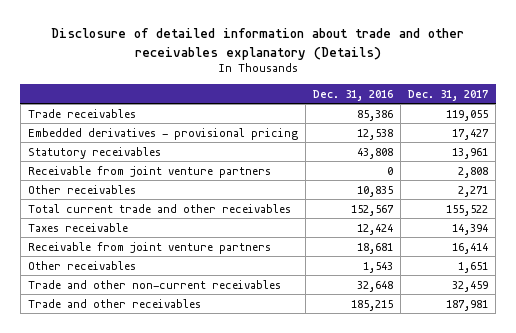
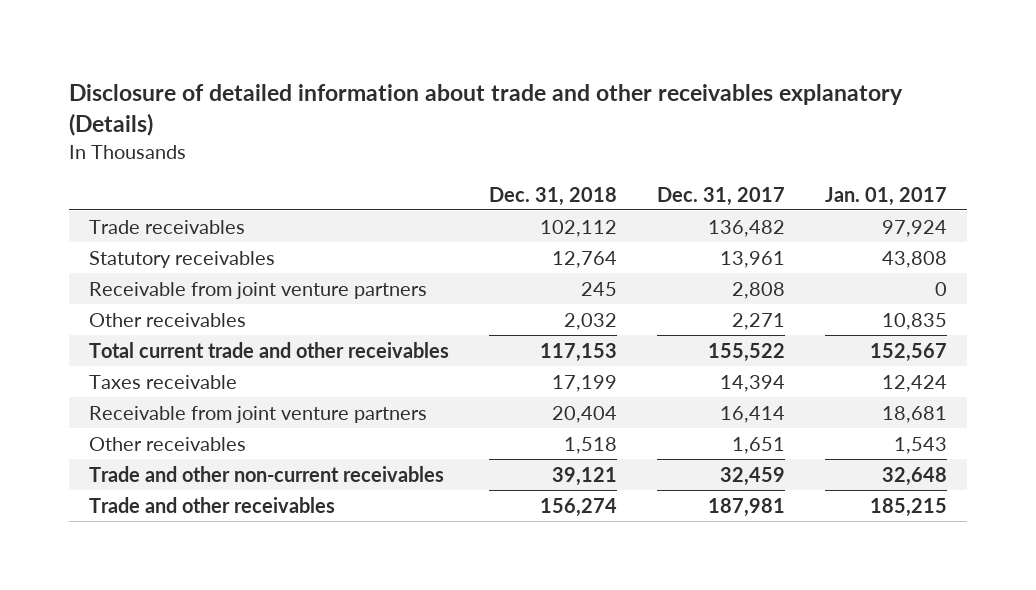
- | Dec. 31, 2016 | Dec. 31, 2017
+ | Dec. 31, 2018 | Dec. 31, 2017 | Jan. 01, 2017
- Trade receivables | 85,386 | 119,055
- Embedded derivatives - provisional pricing | 12,538 | 17,427
+ Trade receivables | 102,112 | 136,482 | 97,924

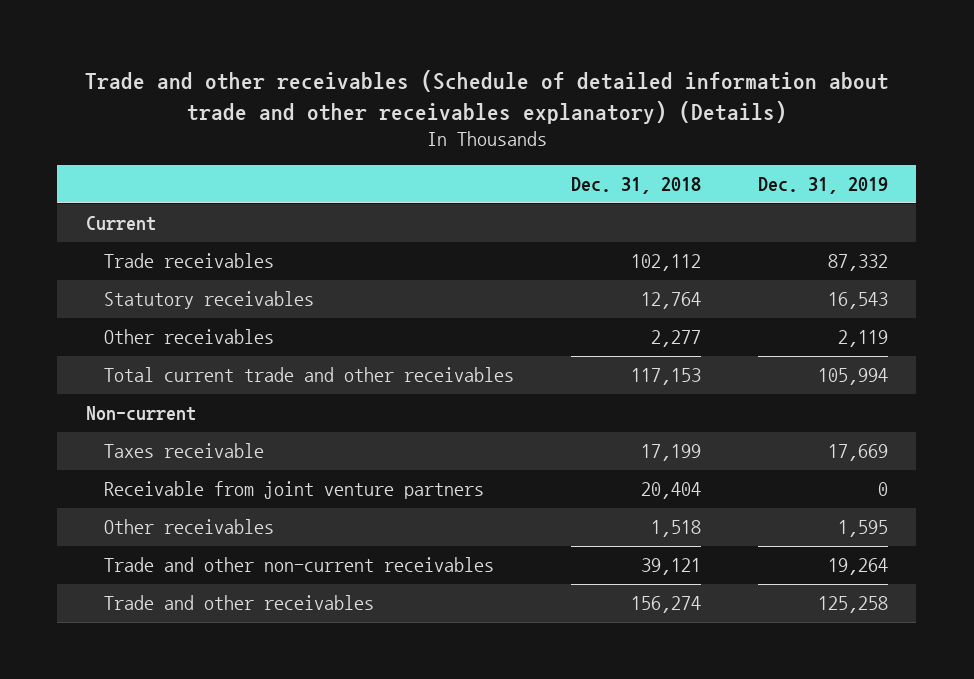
- Disclosure of detailed information about trade and other receivables explanatory (Details)
+ Trade and other receivables (Schedule of detailed information about trade and other receivables explanatory) (Details)
- | Dec. 31, 2018 | Dec. 31, 2017 | Jan. 01, 2017
+ | Dec. 31, 2018 | Dec. 31, 2019
+ Current
- Receivable from joint venture partners | 245 | 2,808 | 0
- Other receivables | 2,032 | 2,271 | 10,835
+ Other receivables | 2,277 | 2,119
+ Non-current

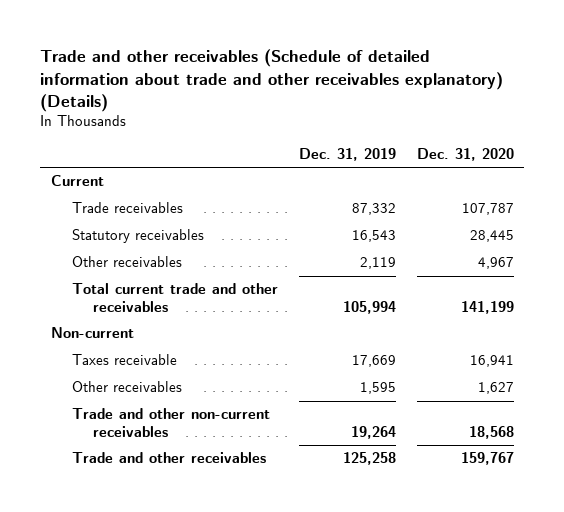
- | Dec. 31, 2018 | Dec. 31, 2019
+ | Dec. 31, 2019 | Dec. 31, 2020
- Receivable from joint venture partners | 20,404 | 0

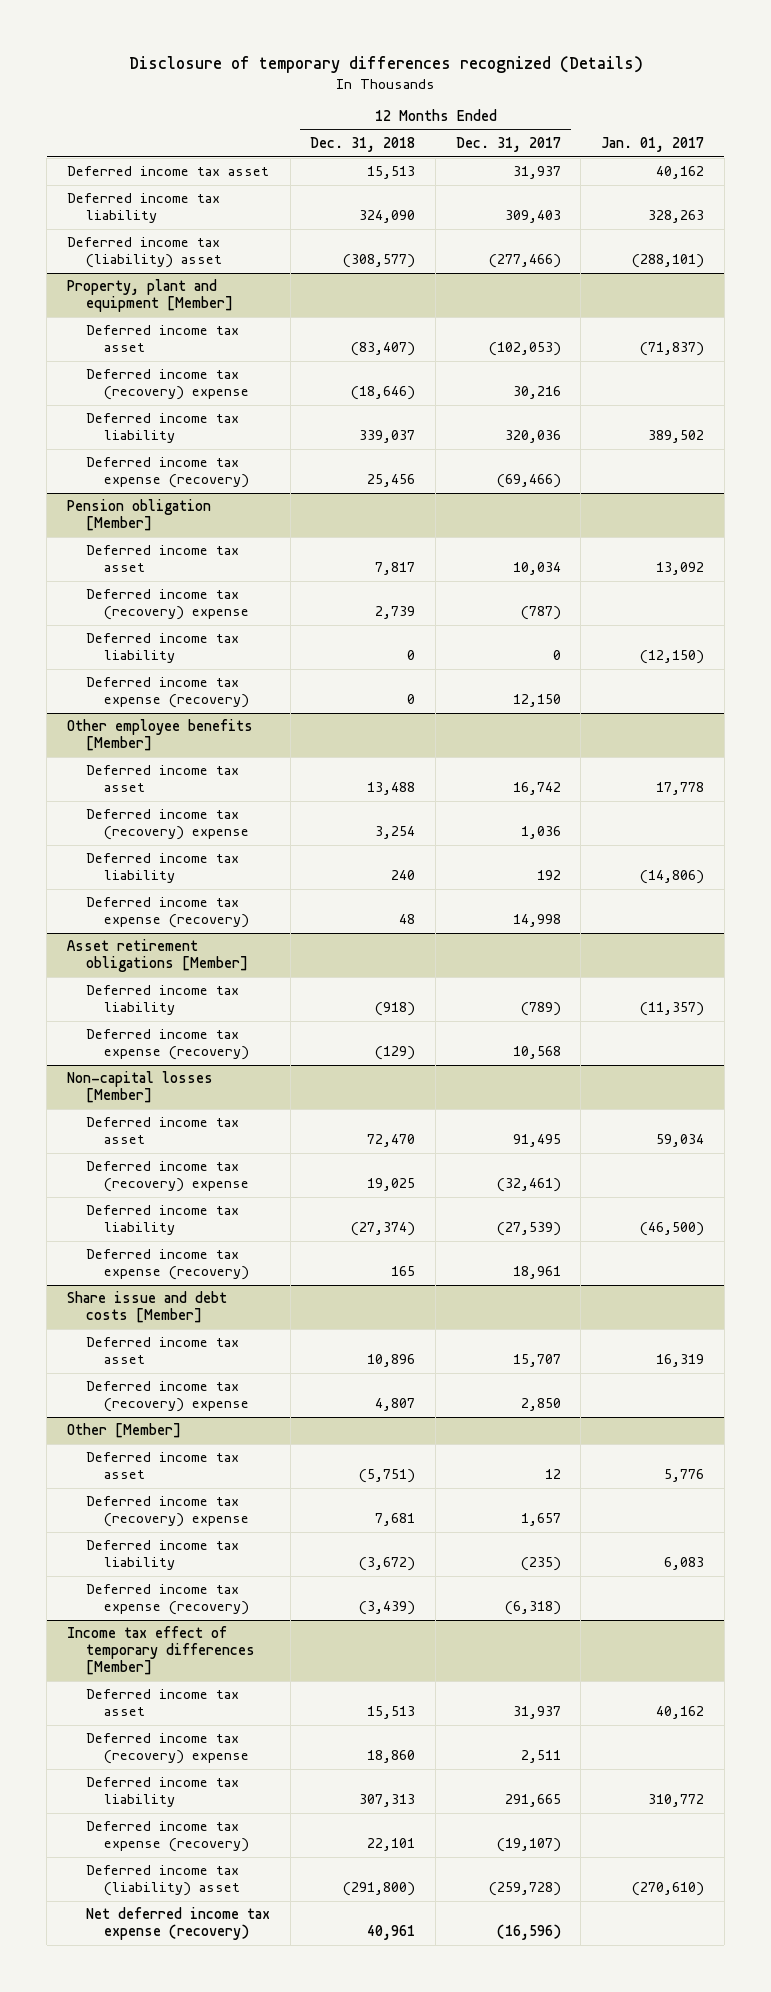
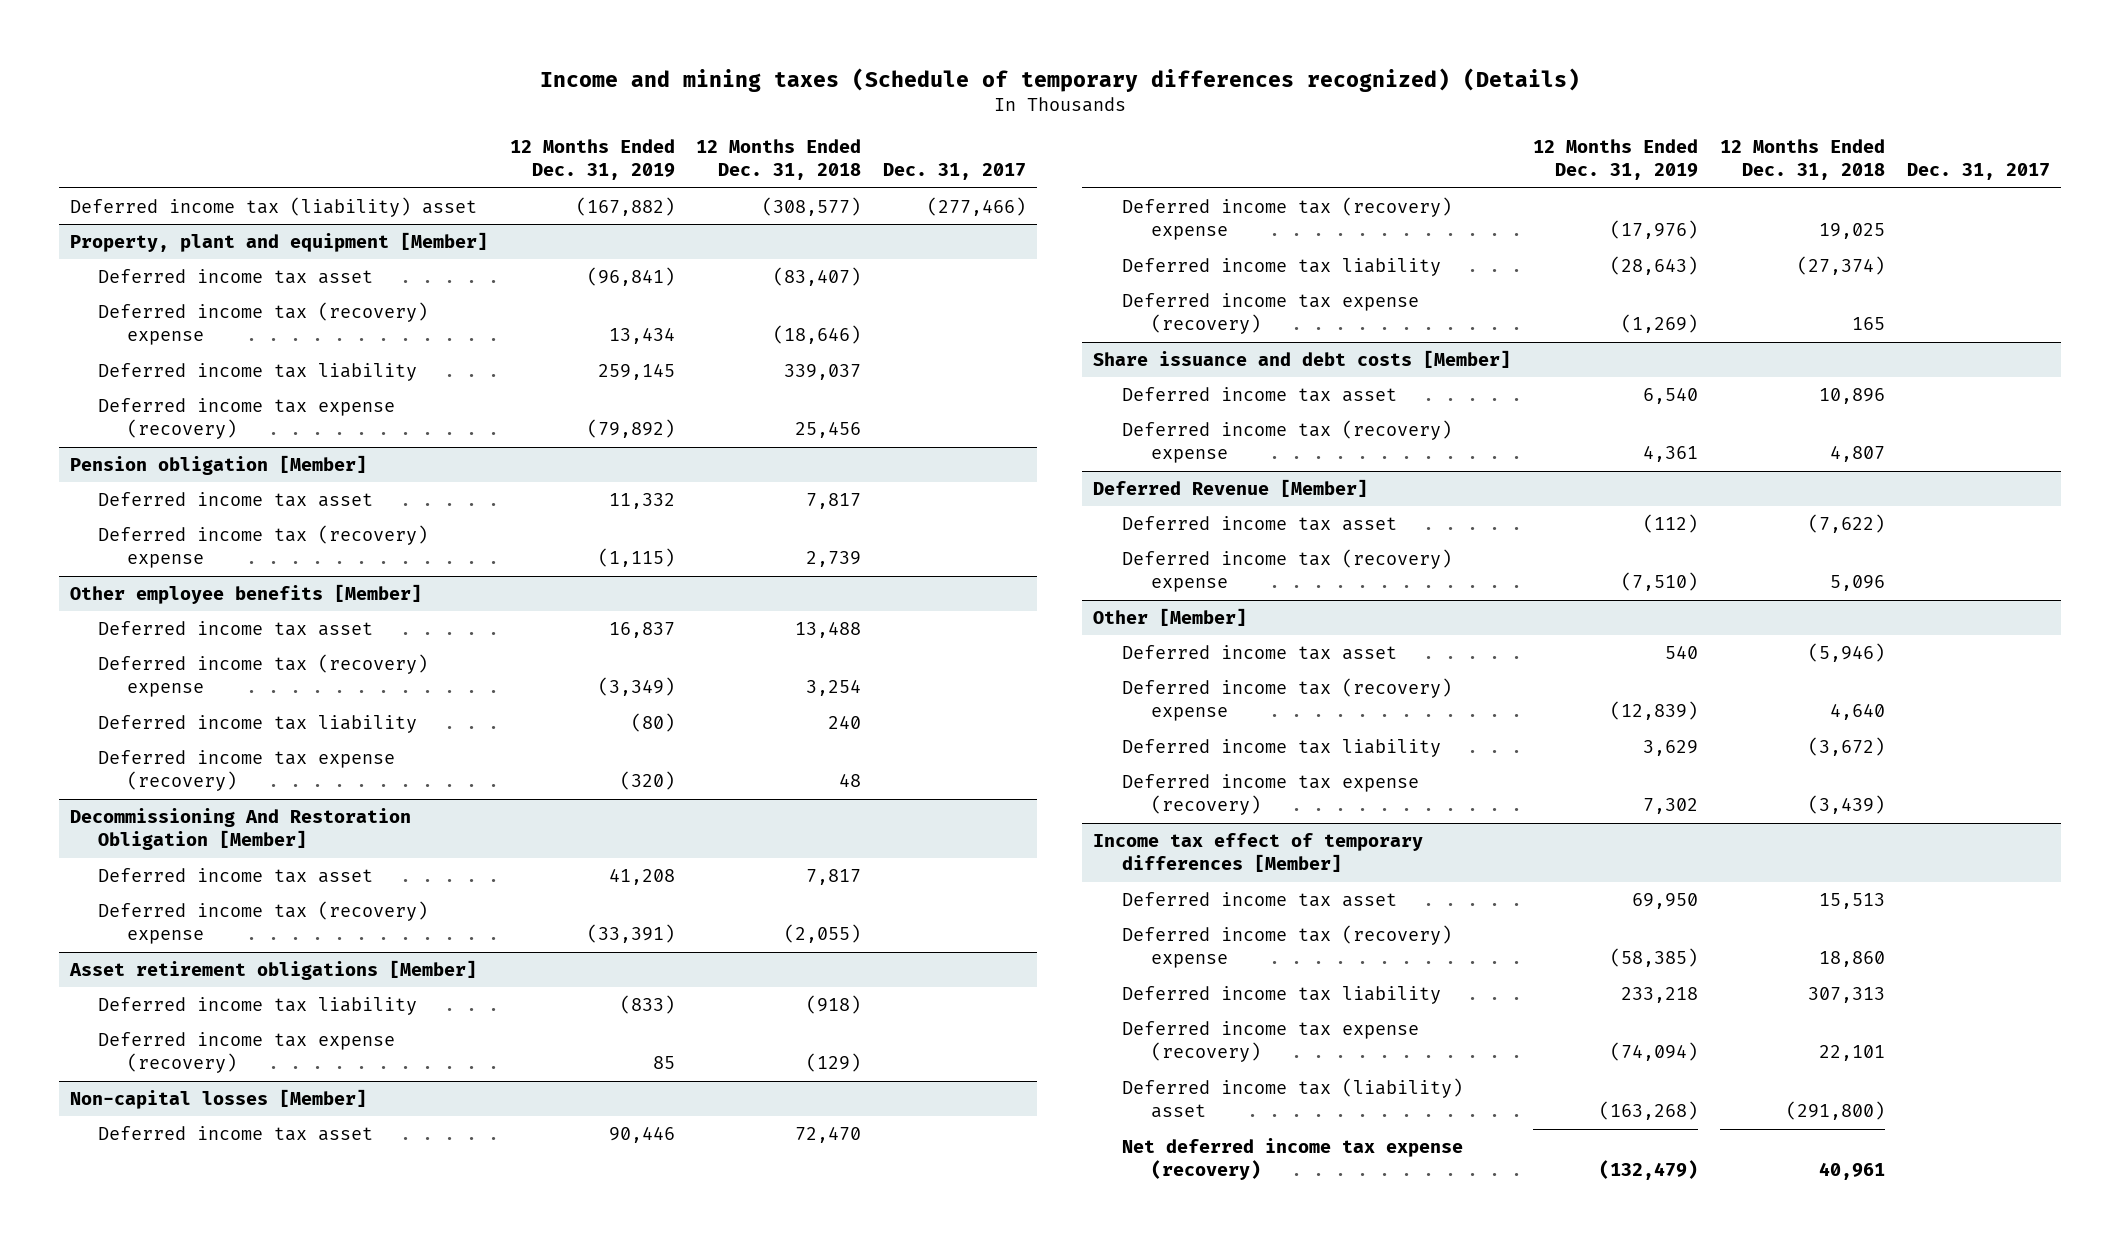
- Disclosure of temporary differences recognized (Details)
+ Income and mining taxes (Schedule of temporary differences recognized) (Details)
- | 12 Months Ended Dec. 31, 2018 | 12 Months Ended Dec. 31, 2017 | Jan. 01, 2017
+ | 12 Months Ended Dec. 31, 2019 | 12 Months Ended Dec. 31, 2018 | Dec. 31, 2017
- Deferred income tax asset | 15,513 | 31,937 | 40,162
- Deferred income tax liability | 324,090 | 309,403 | 328,263
@ Pension obligation [Member]
- Deferred income tax liability | 0 | 0 | (12,150)
- Deferred income tax expense (recovery) | 0 | 12,150 |
+ Decommissioning And Restoration Obligation [Member]
+ Deferred income tax asset | 41,208 | 7,817 |
+ Deferred income tax (recovery) expense | (33,391) | (2,055) |
- Share issue and debt costs [Member]
+ Share issuance and debt costs [Member]
+ Deferred Revenue [Member]
+ Deferred income tax asset | (112) | (7,622) |
+ Deferred income tax (recovery) expense | (7,510) | 5,096 |
@ Other [Member]
- Deferred income tax asset | (5,751) | 12 | 5,776
- Deferred income tax (recovery) expense | 7,681 | 1,657 |
+ Deferred income tax asset | 540 | (5,946) |
+ Deferred income tax (recovery) expense | (12,839) | 4,640 |

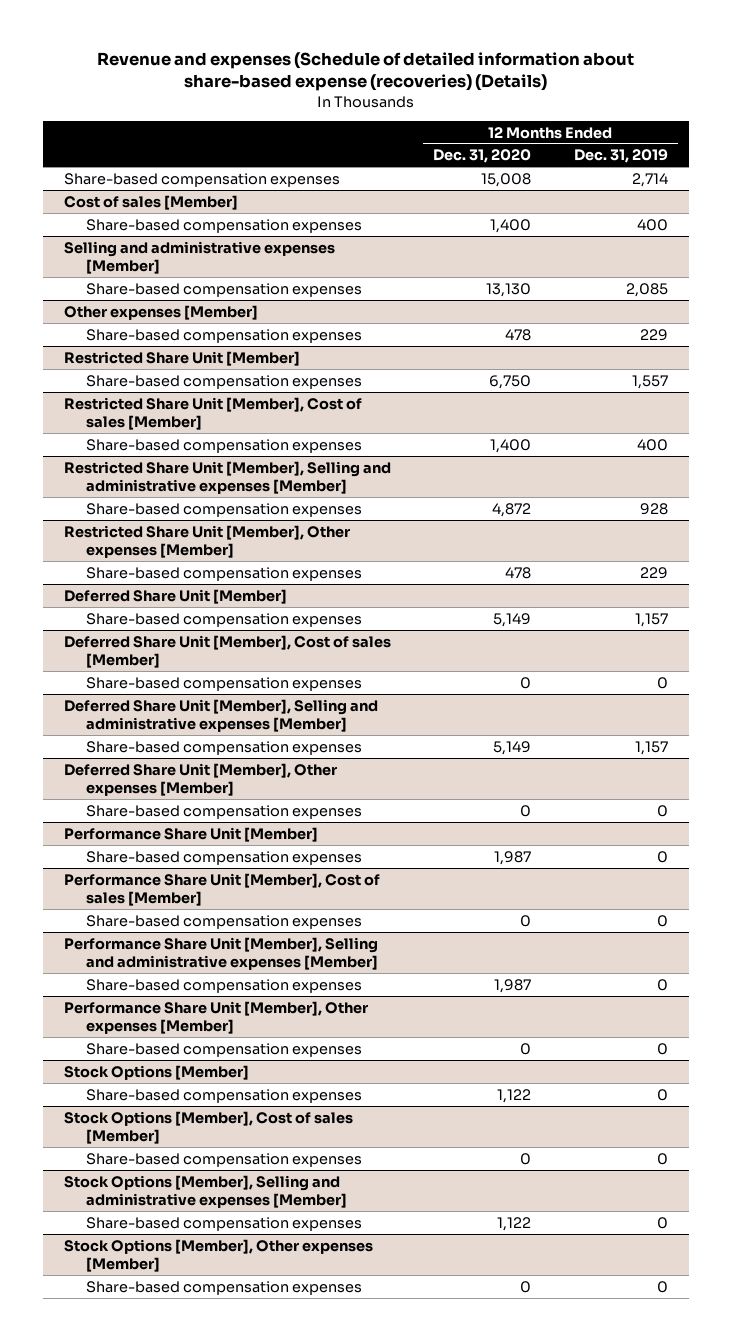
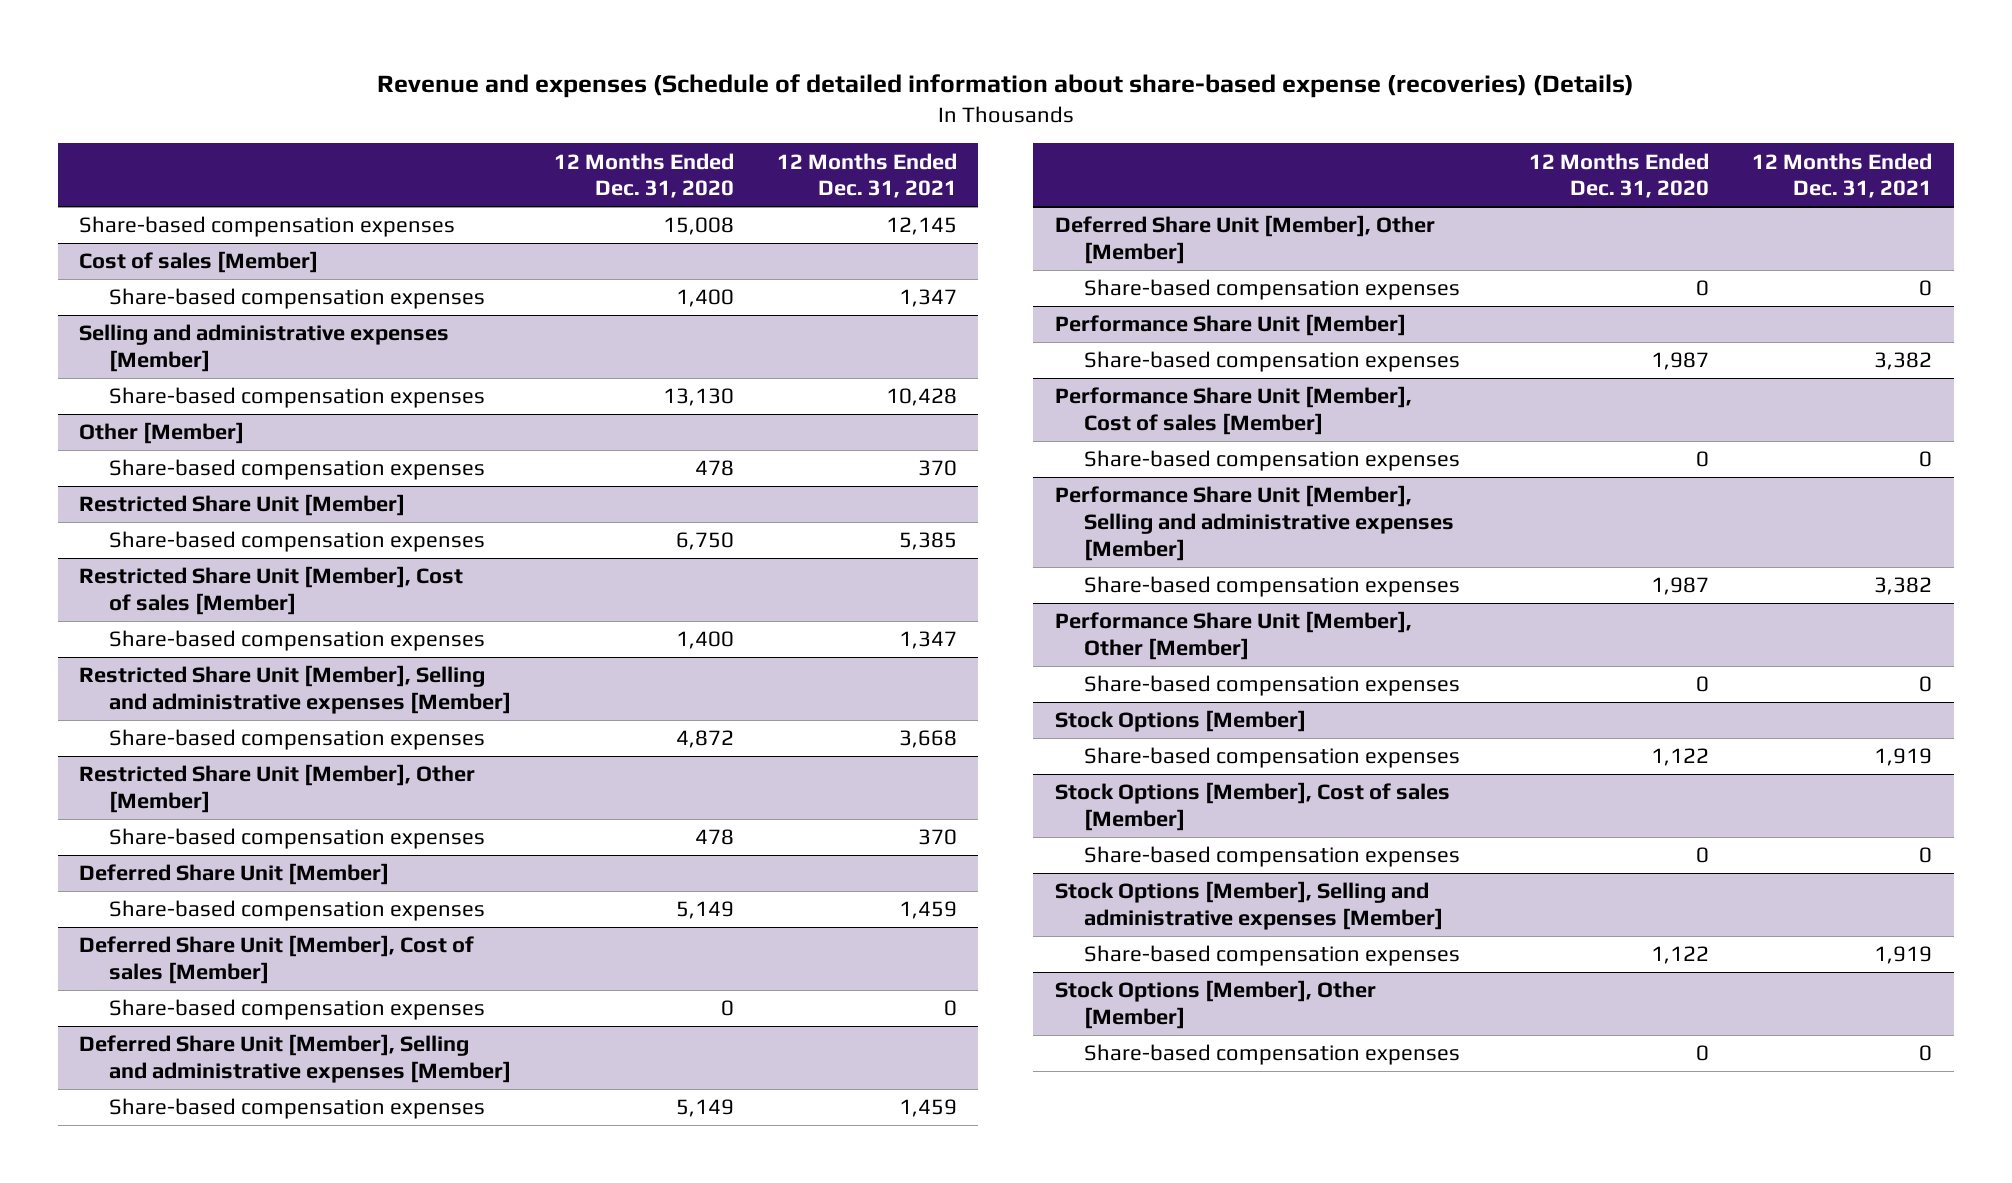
- | 12 Months Ended Dec. 31, 2020 | 12 Months Ended Dec. 31, 2019
+ | 12 Months Ended Dec. 31, 2020 | 12 Months Ended Dec. 31, 2021
- Other expenses [Member]
+ Other [Member]
- Restricted Share Unit [Member], Other expenses [Member]
+ Restricted Share Unit [Member], Other [Member]
- Deferred Share Unit [Member], Other expenses [Member]
+ Deferred Share Unit [Member], Other [Member]
- Performance Share Unit [Member], Other expenses [Member]
+ Performance Share Unit [Member], Other [Member]
- Stock Options [Member], Other expenses [Member]
+ Stock Options [Member], Other [Member]

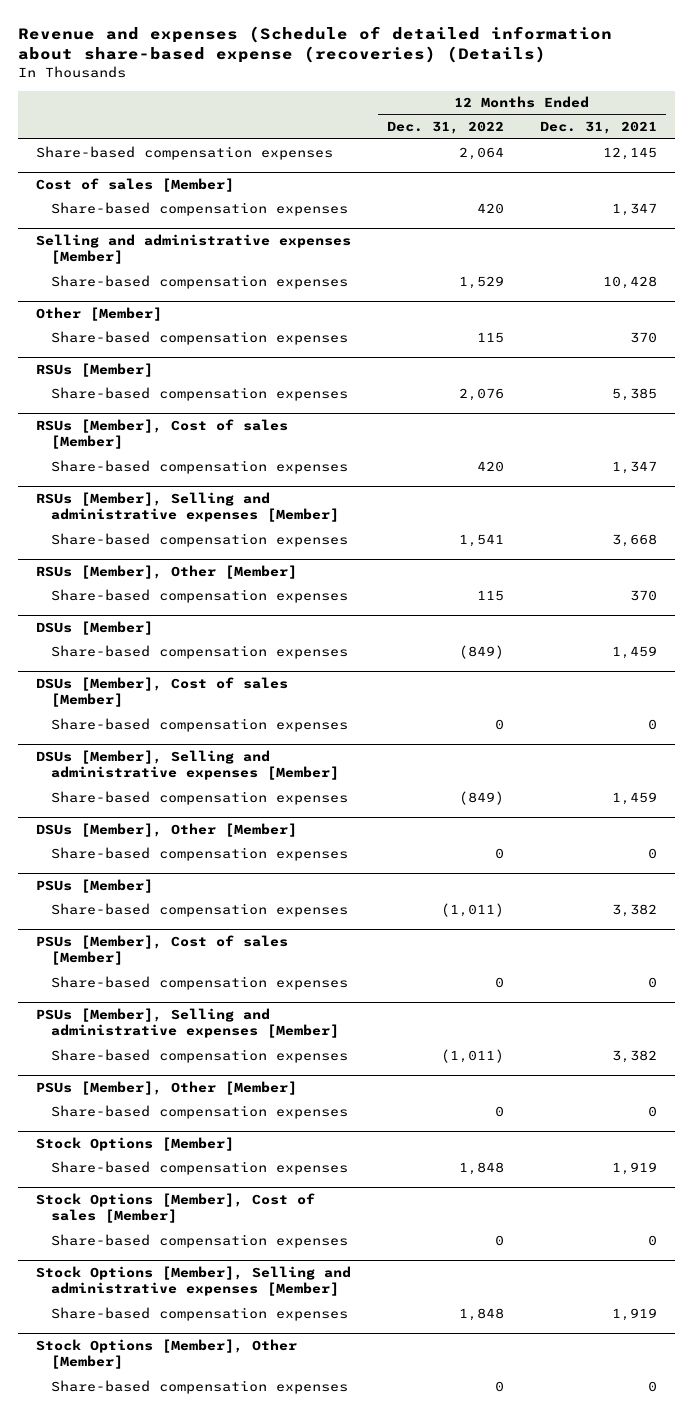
- | 12 Months Ended Dec. 31, 2020 | 12 Months Ended Dec. 31, 2021
+ | 12 Months Ended Dec. 31, 2022 | 12 Months Ended Dec. 31, 2021
- Restricted Share Unit [Member]
+ RSUs [Member]
- Restricted Share Unit [Member], Cost of sales [Member]
+ RSUs [Member], Cost of sales [Member]
- Restricted Share Unit [Member], Selling and administrative expenses [Member]
+ RSUs [Member], Selling and administrative expenses [Member]
- Restricted Share Unit [Member], Other [Member]
+ RSUs [Member], Other [Member]
- Deferred Share Unit [Member]
+ DSUs [Member]
- Deferred Share Unit [Member], Cost of sales [Member]
+ DSUs [Member], Cost of sales [Member]
- Deferred Share Unit [Member], Selling and administrative expenses [Member]
+ DSUs [Member], Selling and administrative expenses [Member]
- Deferred Share Unit [Member], Other [Member]
+ DSUs [Member], Other [Member]
- Performance Share Unit [Member]
+ PSUs [Member]
- Performance Share Unit [Member], Cost of sales [Member]
+ PSUs [Member], Cost of sales [Member]
- Performance Share Unit [Member], Selling and administrative expenses [Member]
+ PSUs [Member], Selling and administrative expenses [Member]
- Performance Share Unit [Member], Other [Member]
+ PSUs [Member], Other [Member]

